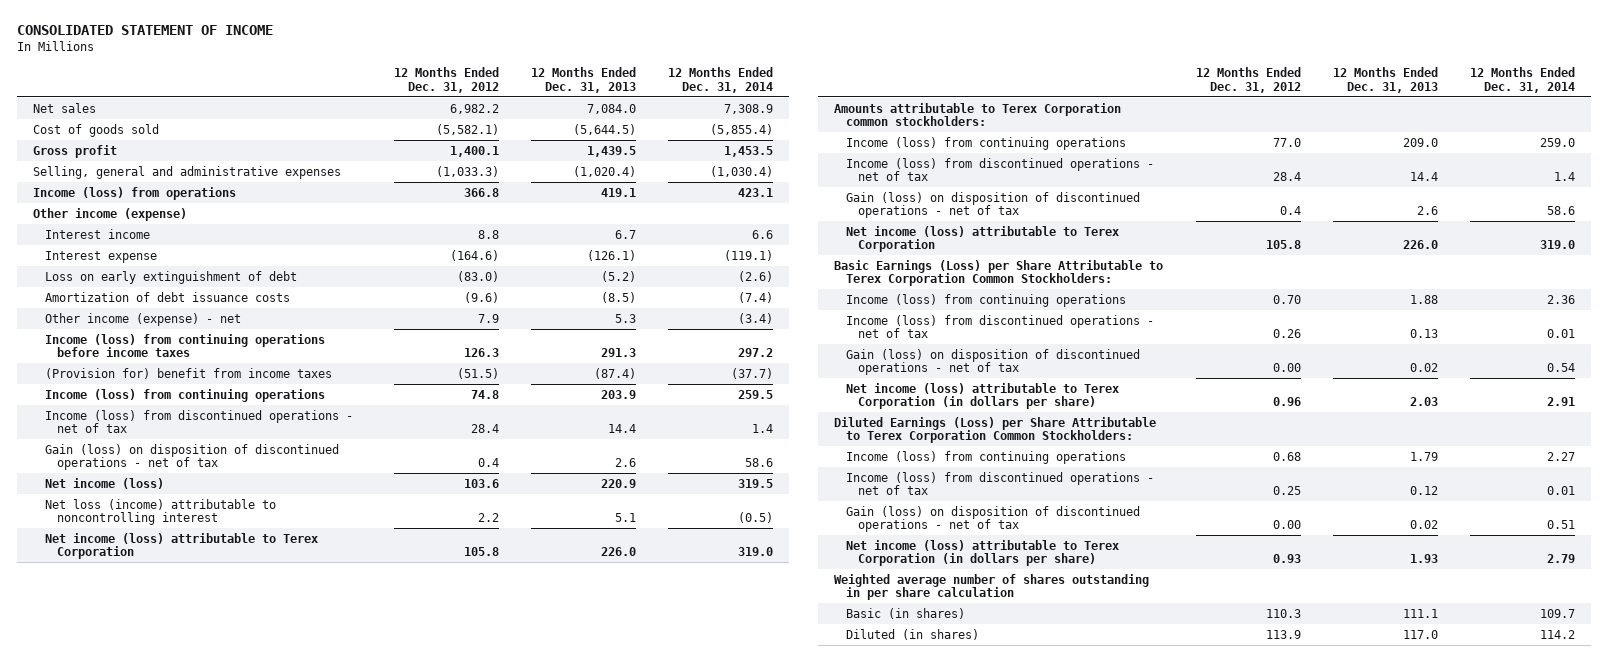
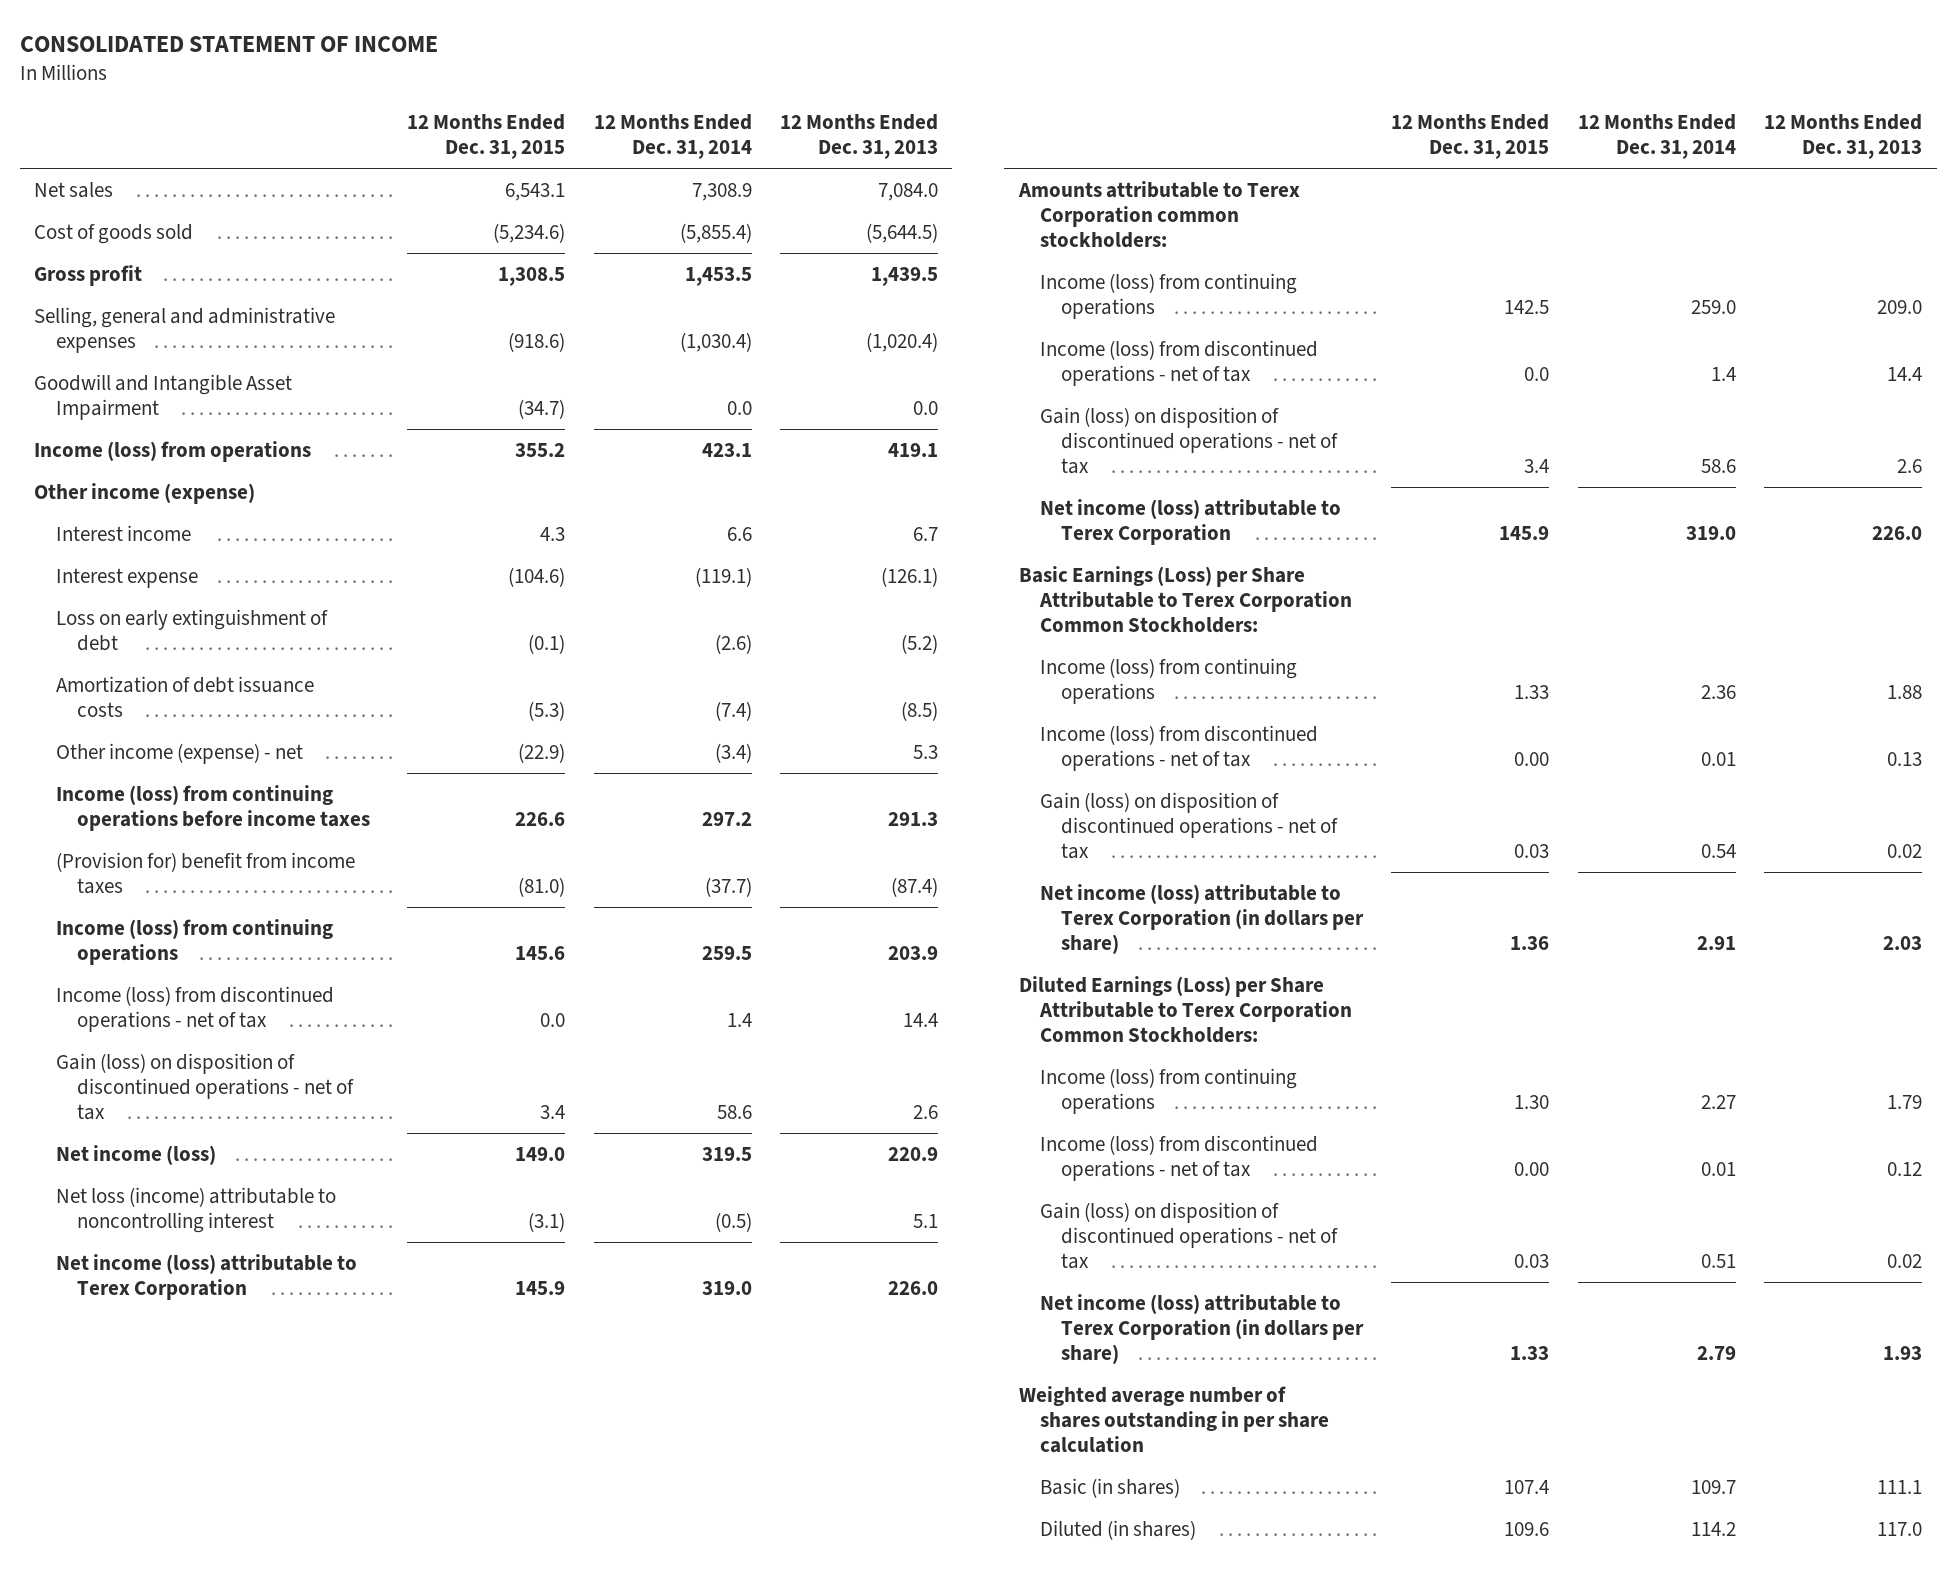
- | 12 Months Ended Dec. 31, 2012 | 12 Months Ended Dec. 31, 2013 | 12 Months Ended Dec. 31, 2014
+ | 12 Months Ended Dec. 31, 2015 | 12 Months Ended Dec. 31, 2014 | 12 Months Ended Dec. 31, 2013
+ Goodwill and Intangible Asset Impairment | (34.7) | 0.0 | 0.0

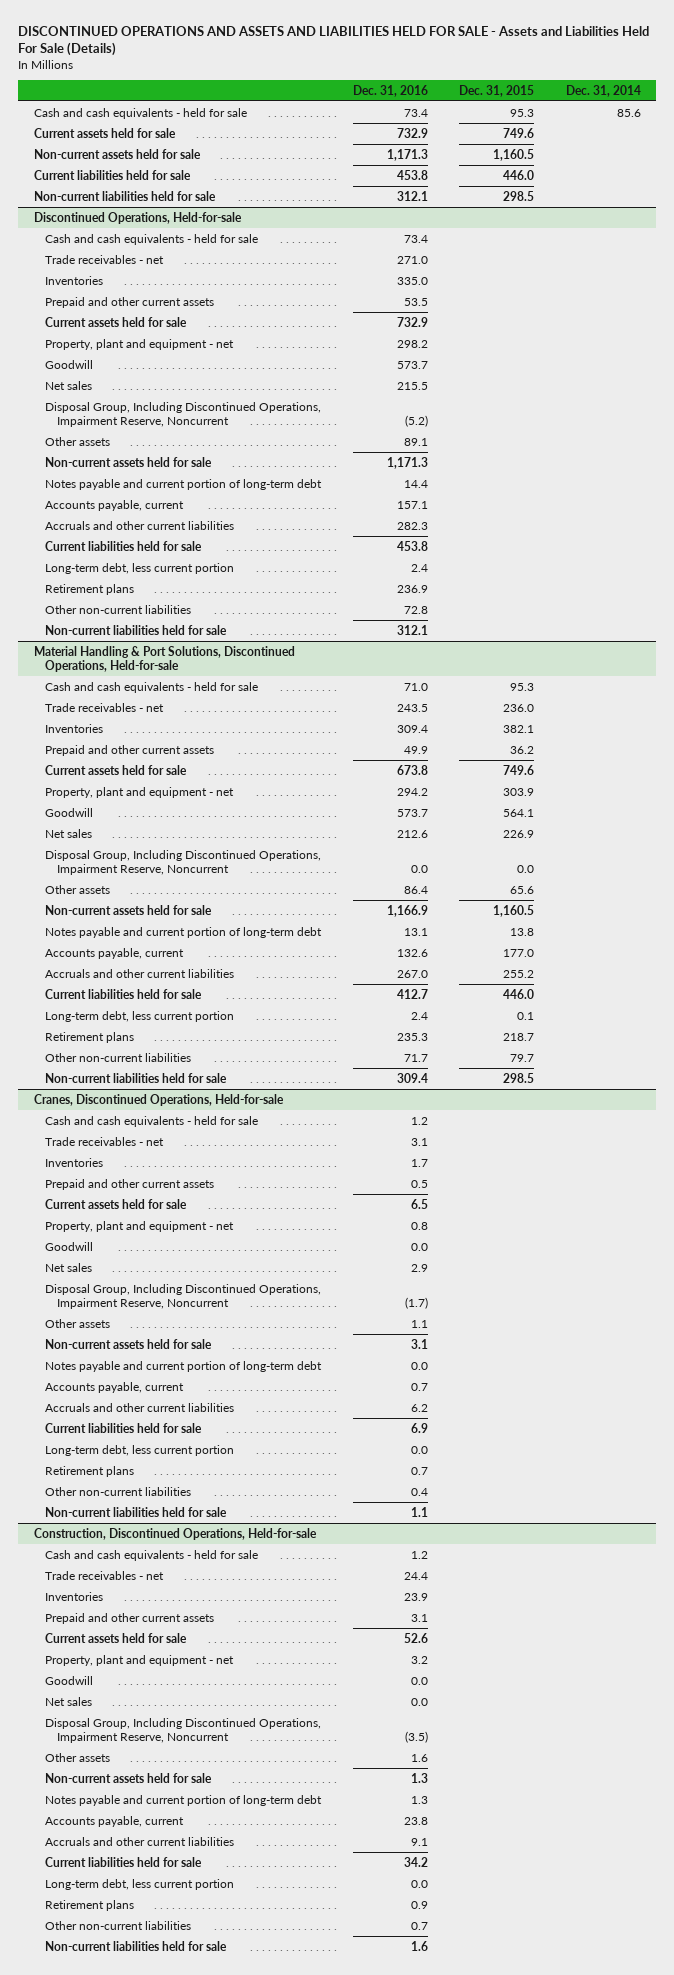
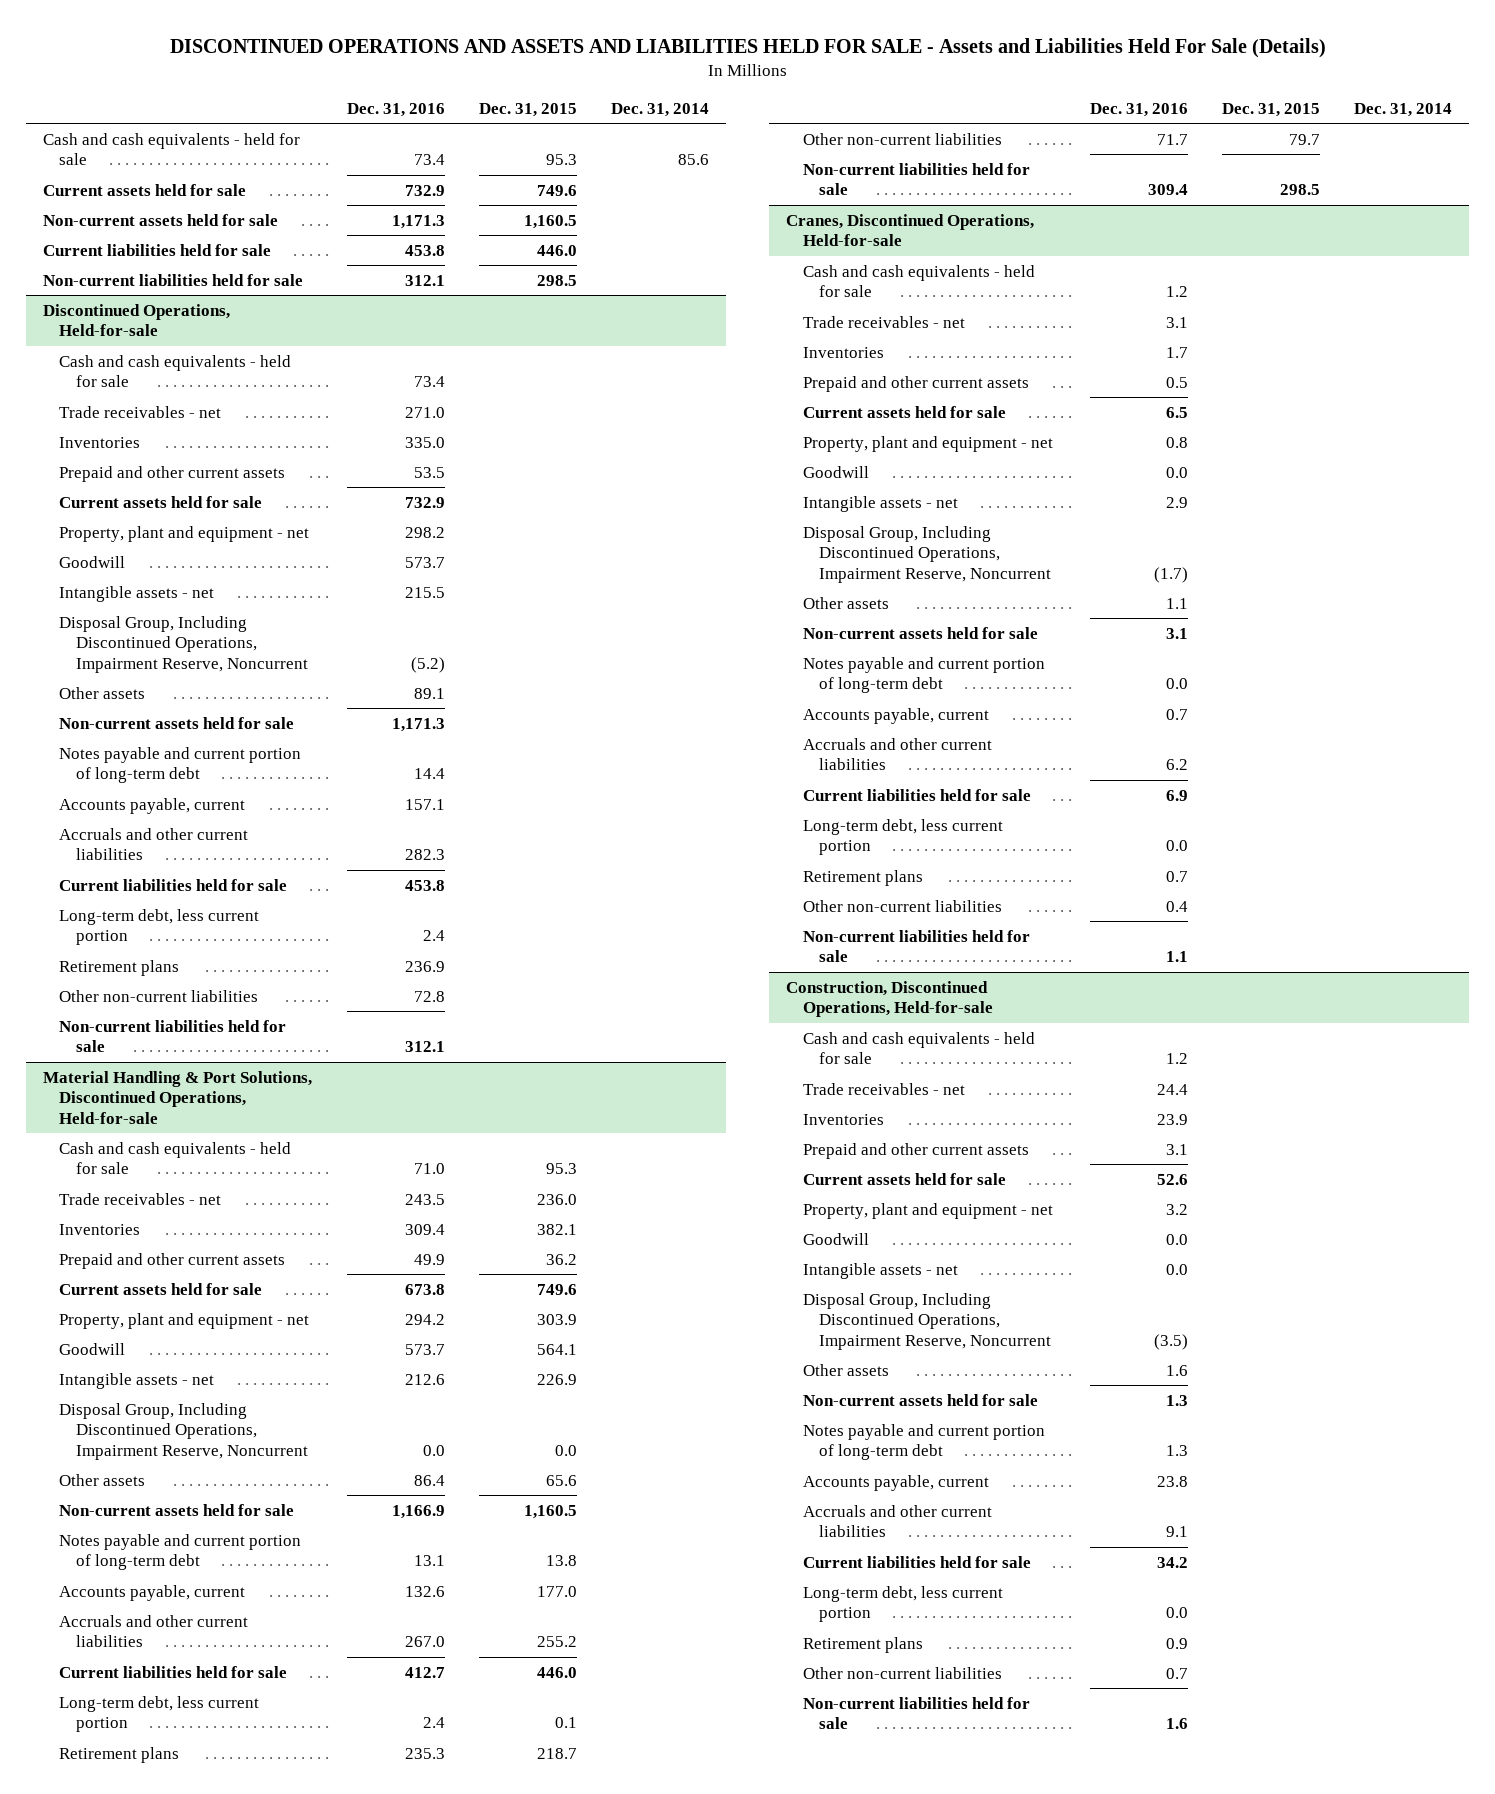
@ Discontinued Operations, Held-for-sale
- Net sales | 215.5 | |
+ Intangible assets - net | 215.5 | |
@ Material Handling & Port Solutions, Discontinued Operations, Held-for-sale
- Net sales | 212.6 | 226.9 |
+ Intangible assets - net | 212.6 | 226.9 |
@ Cranes, Discontinued Operations, Held-for-sale
- Net sales | 2.9 | |
+ Intangible assets - net | 2.9 | |
@ Construction, Discontinued Operations, Held-for-sale
- Net sales | 0.0 | |
+ Intangible assets - net | 0.0 | |

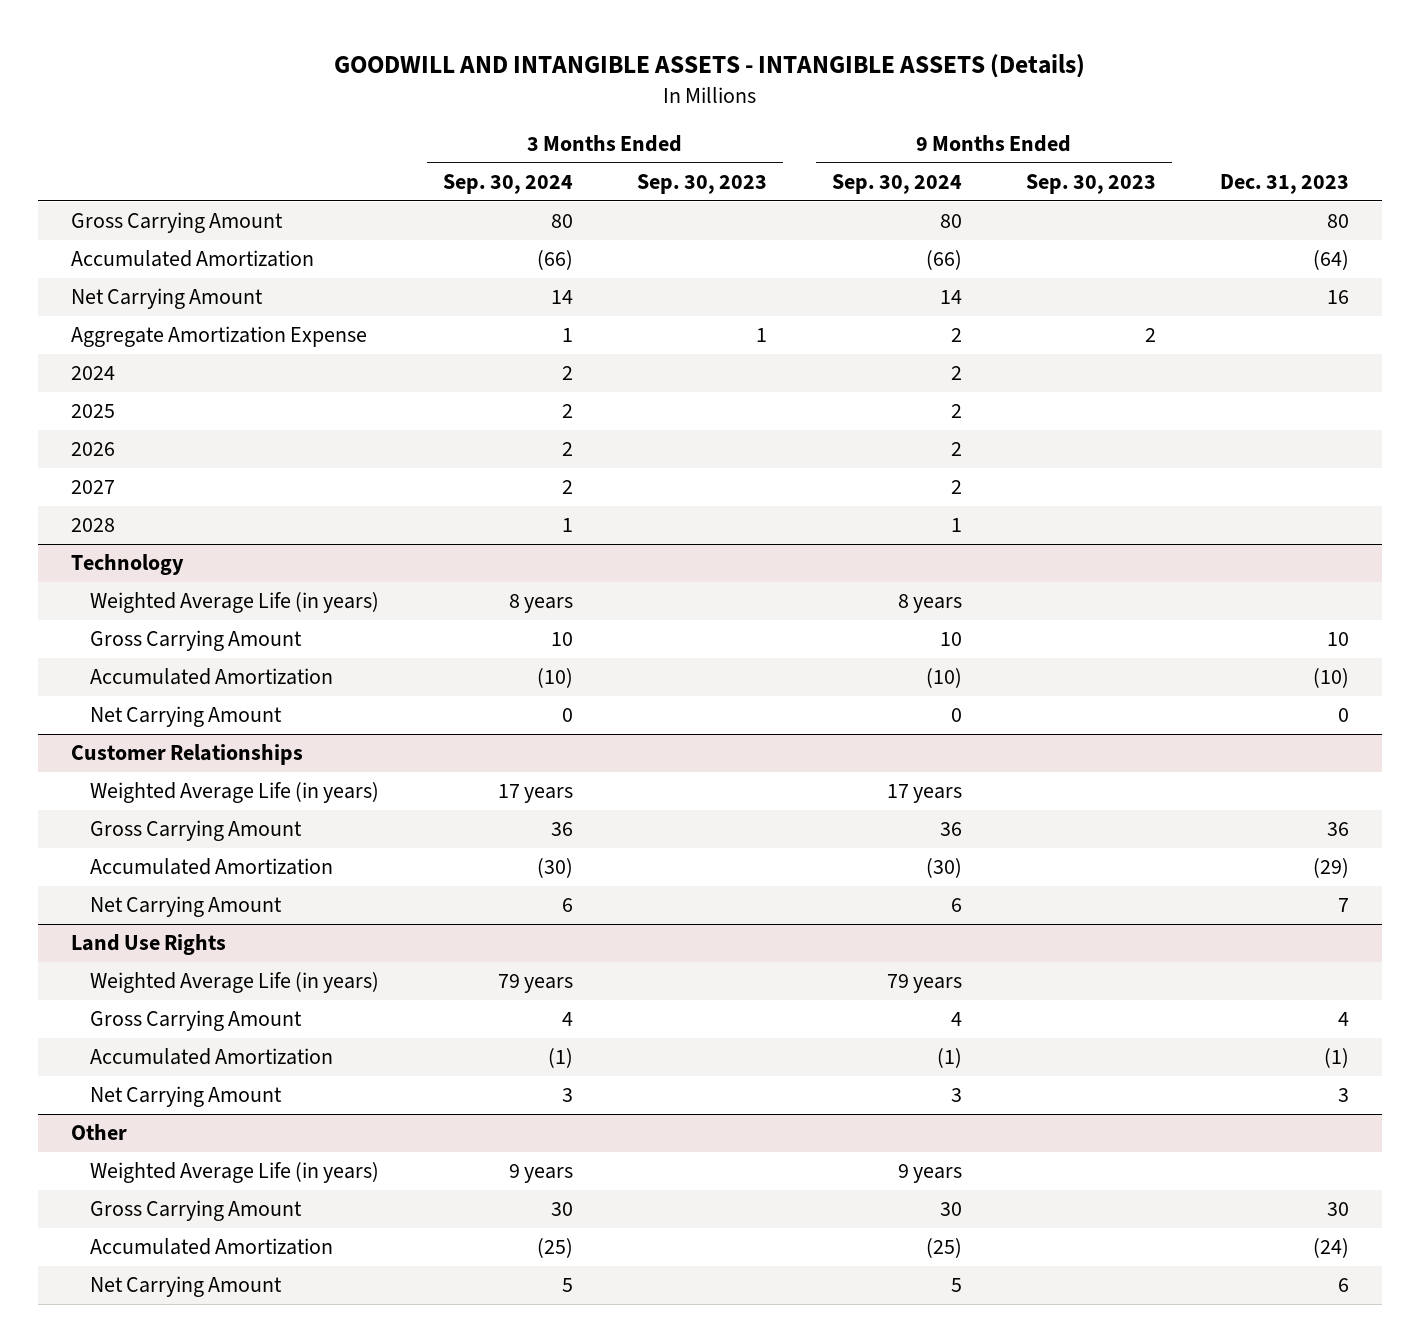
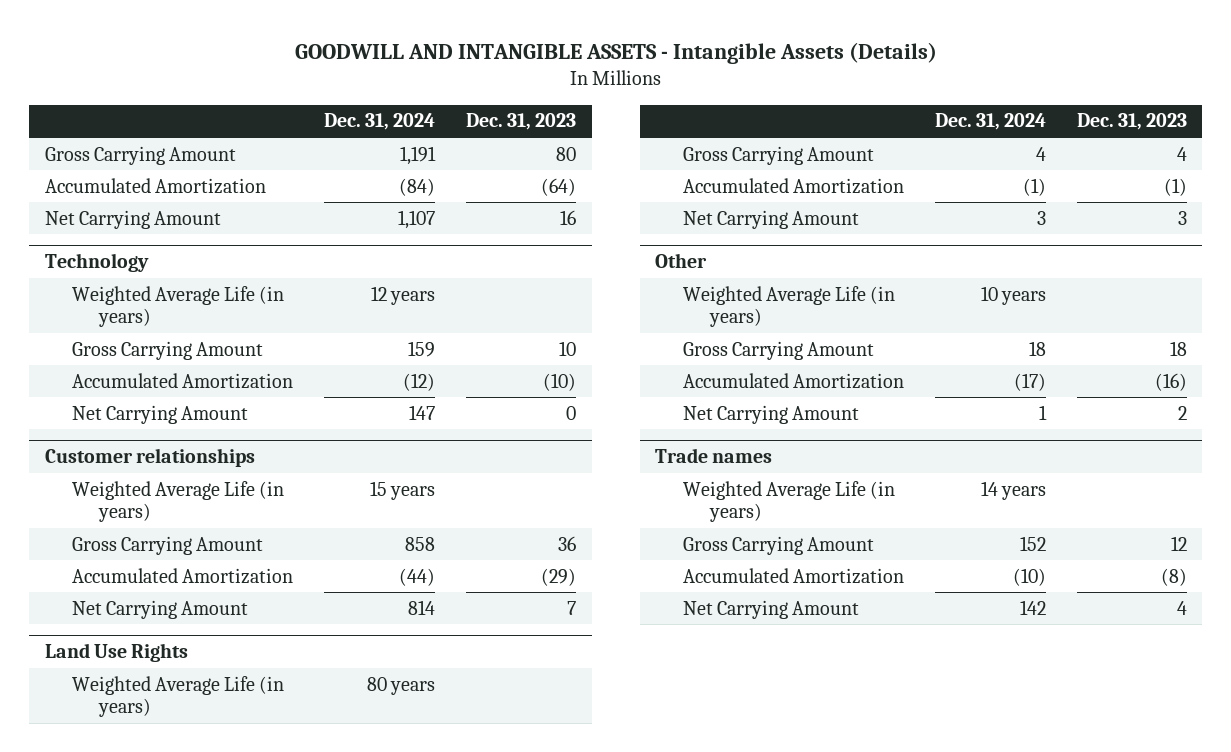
- GOODWILL AND INTANGIBLE ASSETS - INTANGIBLE ASSETS (Details)
+ GOODWILL AND INTANGIBLE ASSETS - Intangible Assets (Details)
- | 3 Months Ended Sep. 30, 2024 | 3 Months Ended Sep. 30, 2023 | 9 Months Ended Sep. 30, 2024 | 9 Months Ended Sep. 30, 2023 | Dec. 31, 2023
+ | Dec. 31, 2024 | Dec. 31, 2023
- Aggregate Amortization Expense | 1 | 1 | 2 | 2 |
- 2024 | 2 | | 2 | |
- 2025 | 2 | | 2 | |
- 2026 | 2 | | 2 | |
- 2027 | 2 | | 2 | |
- 2028 | 1 | | 1 | |
- Customer Relationships
+ Customer relationships
@ Other
- Gross Carrying Amount | 30 | | 30 | | 30
- Accumulated Amortization | (25) | | (25) | | (24)
- Net Carrying Amount | 5 | | 5 | | 6
+ Gross Carrying Amount | 18 | 18
+ Accumulated Amortization | (17) | (16)
+ Net Carrying Amount | 1 | 2
+ Trade names
+ Weighted Average Life (in years) | 14 years |
+ Gross Carrying Amount | 152 | 12
+ Accumulated Amortization | (10) | (8)
+ Net Carrying Amount | 142 | 4

